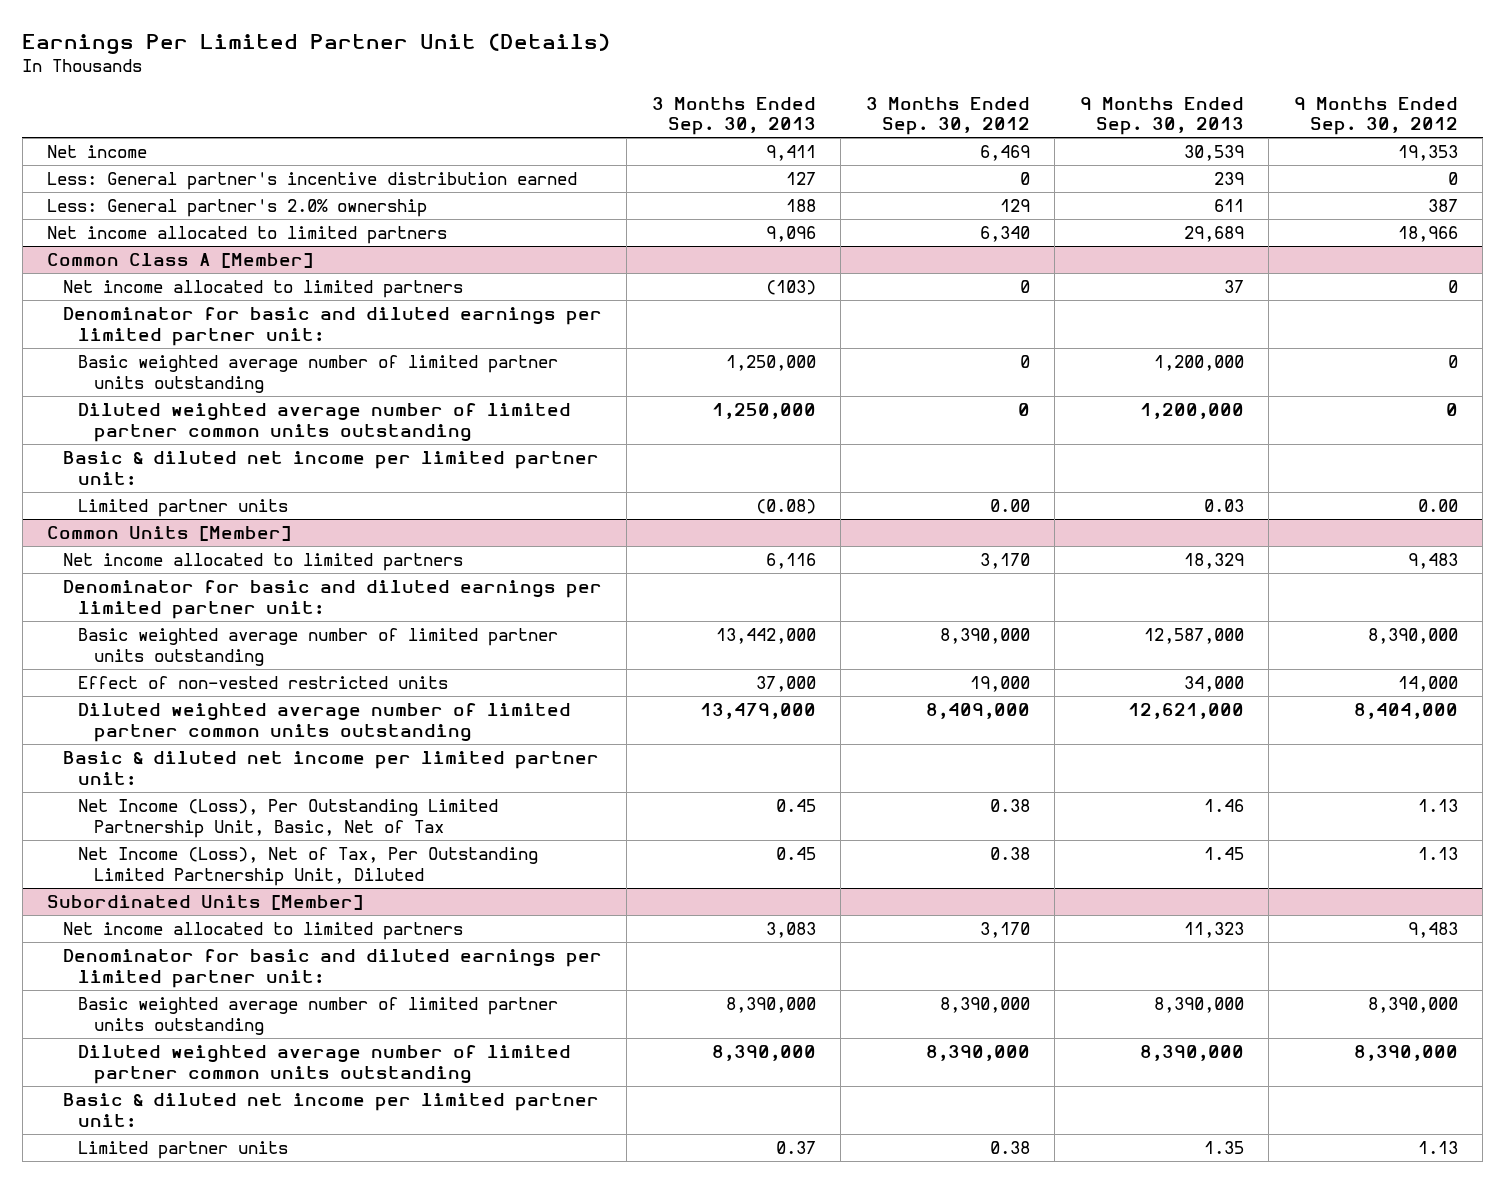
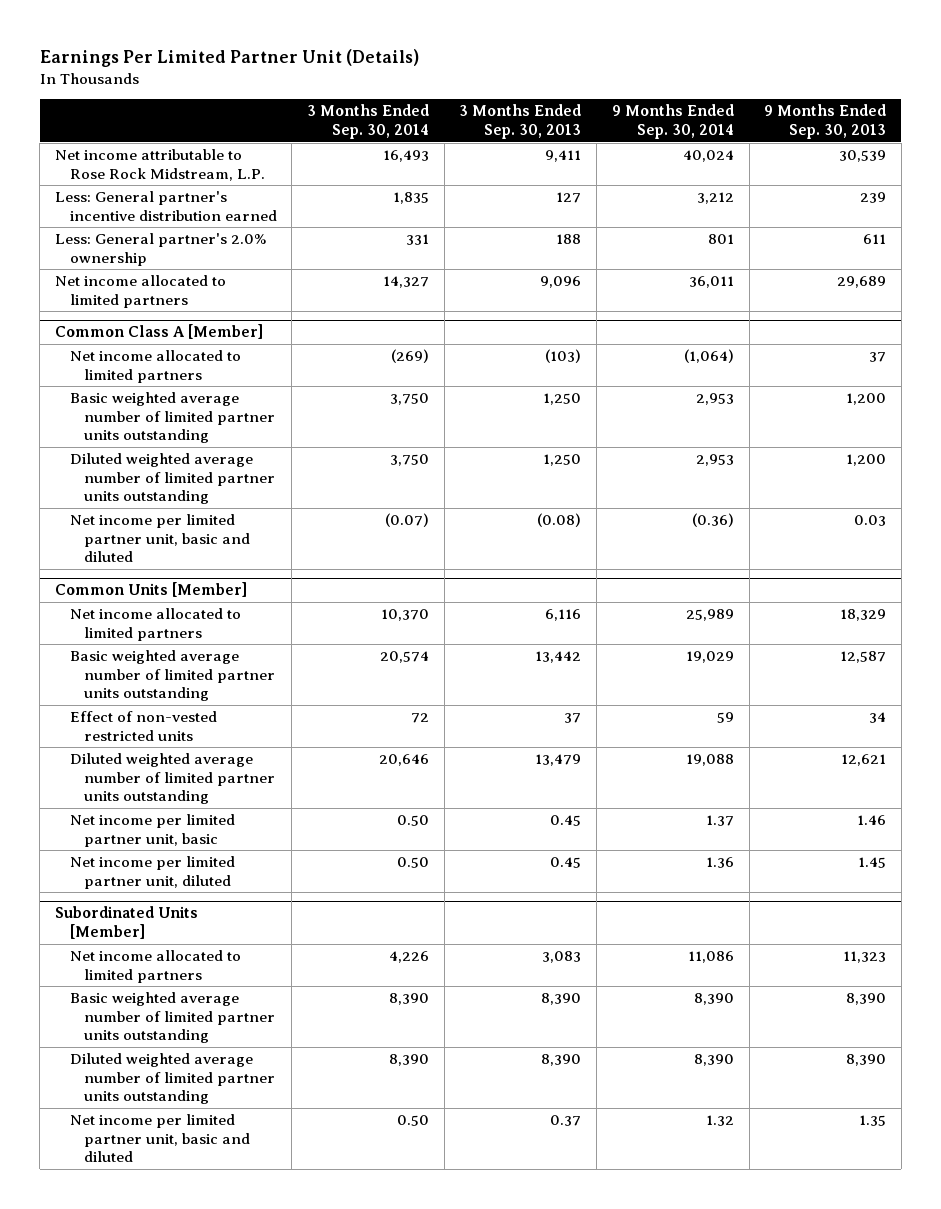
- | 3 Months Ended Sep. 30, 2013 | 3 Months Ended Sep. 30, 2012 | 9 Months Ended Sep. 30, 2013 | 9 Months Ended Sep. 30, 2012
+ | 3 Months Ended Sep. 30, 2014 | 3 Months Ended Sep. 30, 2013 | 9 Months Ended Sep. 30, 2014 | 9 Months Ended Sep. 30, 2013
- Net income | 9,411 | 6,469 | 30,539 | 19,353
+ Net income attributable to Rose Rock Midstream, L.P. | 16,493 | 9,411 | 40,024 | 30,539
@ Common Class A [Member]
- Denominator for basic and diluted earnings per limited partner unit:
- Basic weighted average number of limited partner units outstanding | 1,250,000 | 0 | 1,200,000 | 0
- Diluted weighted average number of limited partner common units outstanding | 1,250,000 | 0 | 1,200,000 | 0
- Basic & diluted net income per limited partner unit:
- Limited partner units | (0.08) | 0.00 | 0.03 | 0.00
+ Basic weighted average number of limited partner units outstanding | 3,750 | 1,250 | 2,953 | 1,200
+ Diluted weighted average number of limited partner units outstanding | 3,750 | 1,250 | 2,953 | 1,200
+ Net income per limited partner unit, basic and diluted | (0.07) | (0.08) | (0.36) | 0.03
@ Common Units [Member]
- Denominator for basic and diluted earnings per limited partner unit:
- Basic weighted average number of limited partner units outstanding | 13,442,000 | 8,390,000 | 12,587,000 | 8,390,000
- Effect of non-vested restricted units | 37,000 | 19,000 | 34,000 | 14,000
- Diluted weighted average number of limited partner common units outstanding | 13,479,000 | 8,409,000 | 12,621,000 | 8,404,000
- Basic & diluted net income per limited partner unit:
- Net Income (Loss), Per Outstanding Limited Partnership Unit, Basic, Net of Tax | 0.45 | 0.38 | 1.46 | 1.13
- Net Income (Loss), Net of Tax, Per Outstanding Limited Partnership Unit, Diluted | 0.45 | 0.38 | 1.45 | 1.13
+ Basic weighted average number of limited partner units outstanding | 20,574 | 13,442 | 19,029 | 12,587
+ Effect of non-vested restricted units | 72 | 37 | 59 | 34
+ Diluted weighted average number of limited partner units outstanding | 20,646 | 13,479 | 19,088 | 12,621
+ Net income per limited partner unit, basic | 0.50 | 0.45 | 1.37 | 1.46
+ Net income per limited partner unit, diluted | 0.50 | 0.45 | 1.36 | 1.45
@ Subordinated Units [Member]
- Denominator for basic and diluted earnings per limited partner unit:
- Basic weighted average number of limited partner units outstanding | 8,390,000 | 8,390,000 | 8,390,000 | 8,390,000
- Diluted weighted average number of limited partner common units outstanding | 8,390,000 | 8,390,000 | 8,390,000 | 8,390,000
- Basic & diluted net income per limited partner unit:
- Limited partner units | 0.37 | 0.38 | 1.35 | 1.13
+ Basic weighted average number of limited partner units outstanding | 8,390 | 8,390 | 8,390 | 8,390
+ Diluted weighted average number of limited partner units outstanding | 8,390 | 8,390 | 8,390 | 8,390
+ Net income per limited partner unit, basic and diluted | 0.50 | 0.37 | 1.32 | 1.35

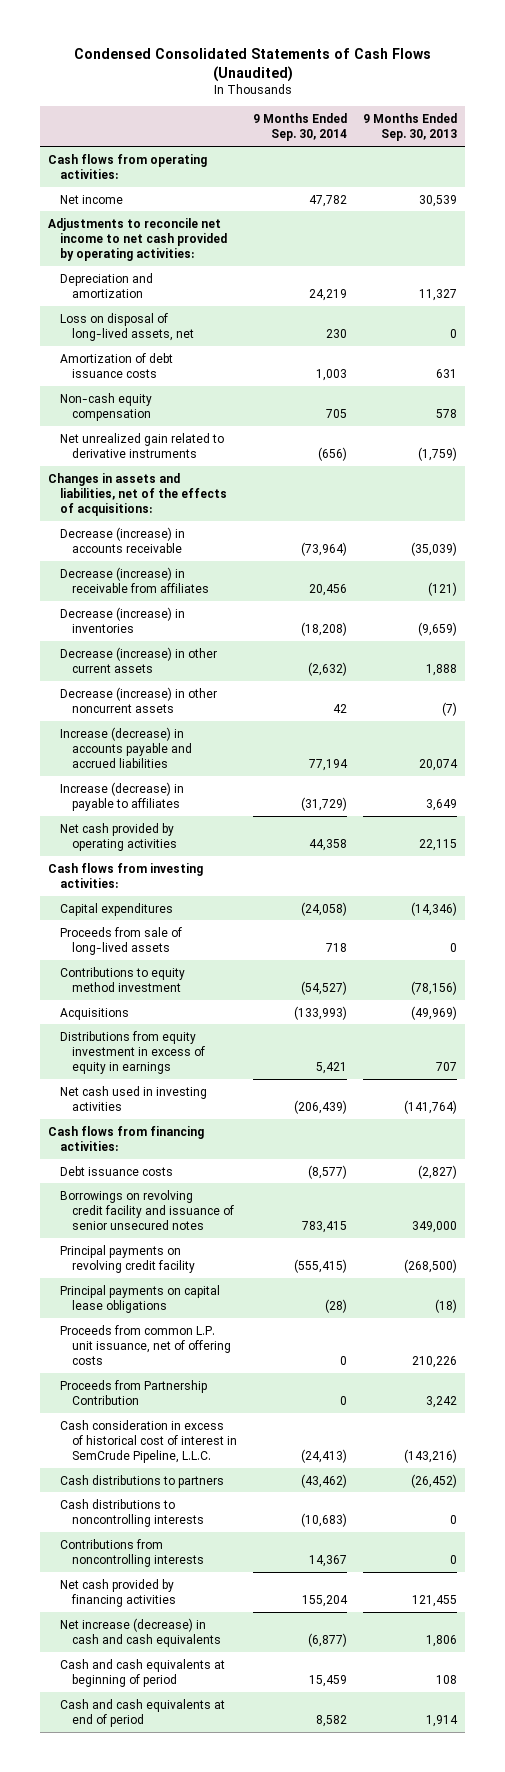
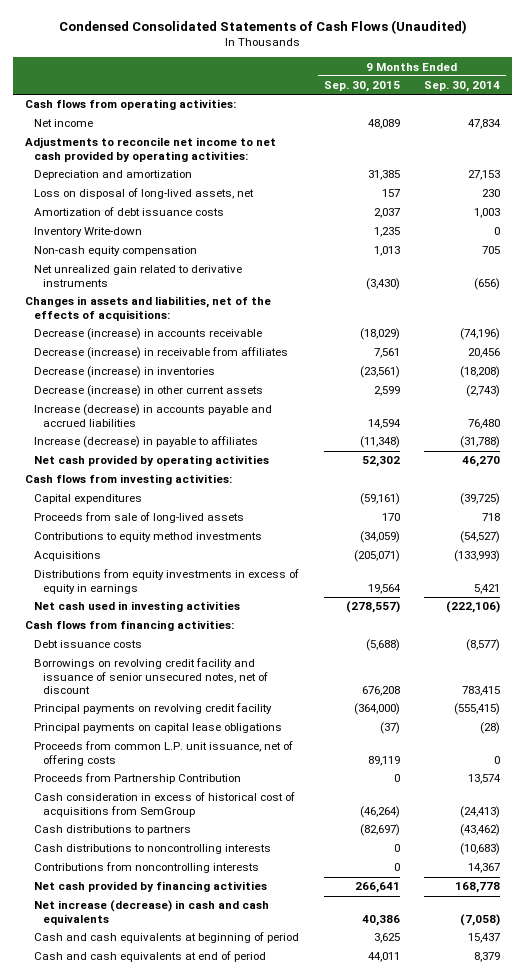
- | 9 Months Ended Sep. 30, 2014 | 9 Months Ended Sep. 30, 2013
+ | 9 Months Ended Sep. 30, 2015 | 9 Months Ended Sep. 30, 2014
- Net income | 47,782 | 30,539
+ Net income | 48,089 | 47,834
- Depreciation and amortization | 24,219 | 11,327
+ Depreciation and amortization | 31,385 | 27,153
+ Inventory Write-down | 1,235 | 0
- Decrease (increase) in accounts receivable | (73,964) | (35,039)
+ Decrease (increase) in accounts receivable | (18,029) | (74,196)
- Decrease (increase) in other current assets | (2,632) | 1,888
- Decrease (increase) in other noncurrent assets | 42 | (7)
- Increase (decrease) in accounts payable and accrued liabilities | 77,194 | 20,074
- Increase (decrease) in payable to affiliates | (31,729) | 3,649
- Net cash provided by operating activities | 44,358 | 22,115
+ Decrease (increase) in other current assets | 2,599 | (2,743)
+ Increase (decrease) in accounts payable and accrued liabilities | 14,594 | 76,480
+ Increase (decrease) in payable to affiliates | (11,348) | (31,788)
+ Net cash provided by operating activities | 52,302 | 46,270
- Capital expenditures | (24,058) | (14,346)
+ Capital expenditures | (59,161) | (39,725)
- Contributions to equity method investment | (54,527) | (78,156)
+ Contributions to equity method investments | (34,059) | (54,527)
- Distributions from equity investment in excess of equity in earnings | 5,421 | 707
- Net cash used in investing activities | (206,439) | (141,764)
+ Distributions from equity investments in excess of equity in earnings | 19,564 | 5,421
+ Net cash used in investing activities | (278,557) | (222,106)
- Borrowings on revolving credit facility and issuance of senior unsecured notes | 783,415 | 349,000
+ Borrowings on revolving credit facility and issuance of senior unsecured notes, net of discount | 676,208 | 783,415
- Proceeds from Partnership Contribution | 0 | 3,242
- Cash consideration in excess of historical cost of interest in SemCrude Pipeline, L.L.C. | (24,413) | (143,216)
+ Proceeds from Partnership Contribution | 0 | 13,574
+ Cash consideration in excess of historical cost of acquisitions from SemGroup | (46,264) | (24,413)
- Net cash provided by financing activities | 155,204 | 121,455
- Net increase (decrease) in cash and cash equivalents | (6,877) | 1,806
- Cash and cash equivalents at beginning of period | 15,459 | 108
- Cash and cash equivalents at end of period | 8,582 | 1,914
+ Net cash provided by financing activities | 266,641 | 168,778
+ Net increase (decrease) in cash and cash equivalents | 40,386 | (7,058)
+ Cash and cash equivalents at beginning of period | 3,625 | 15,437
+ Cash and cash equivalents at end of period | 44,011 | 8,379

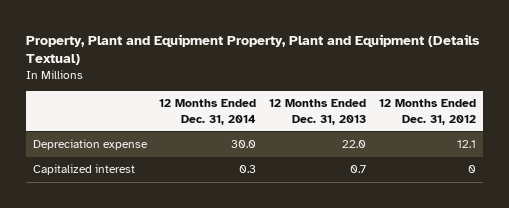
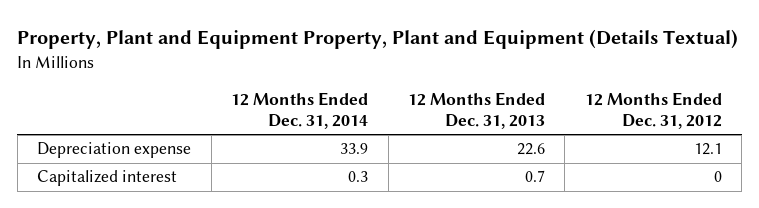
- Depreciation expense | 30.0 | 22.0 | 12.1
+ Depreciation expense | 33.9 | 22.6 | 12.1

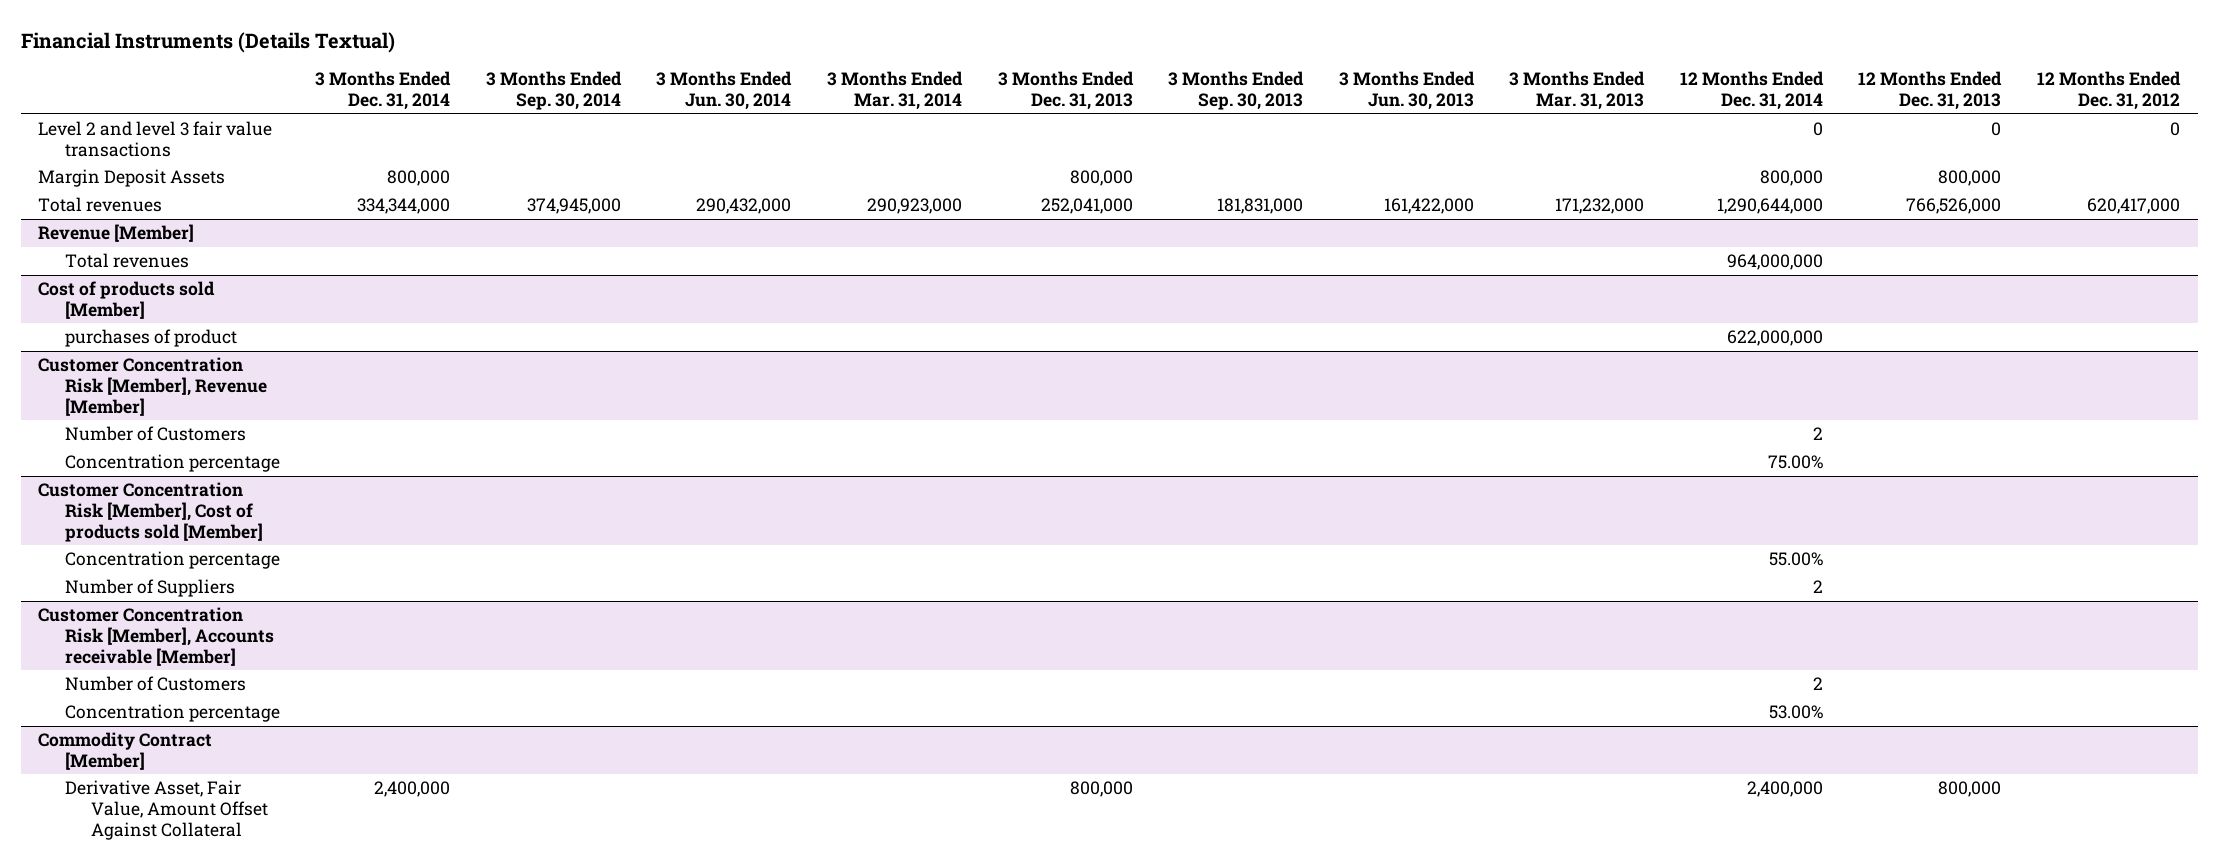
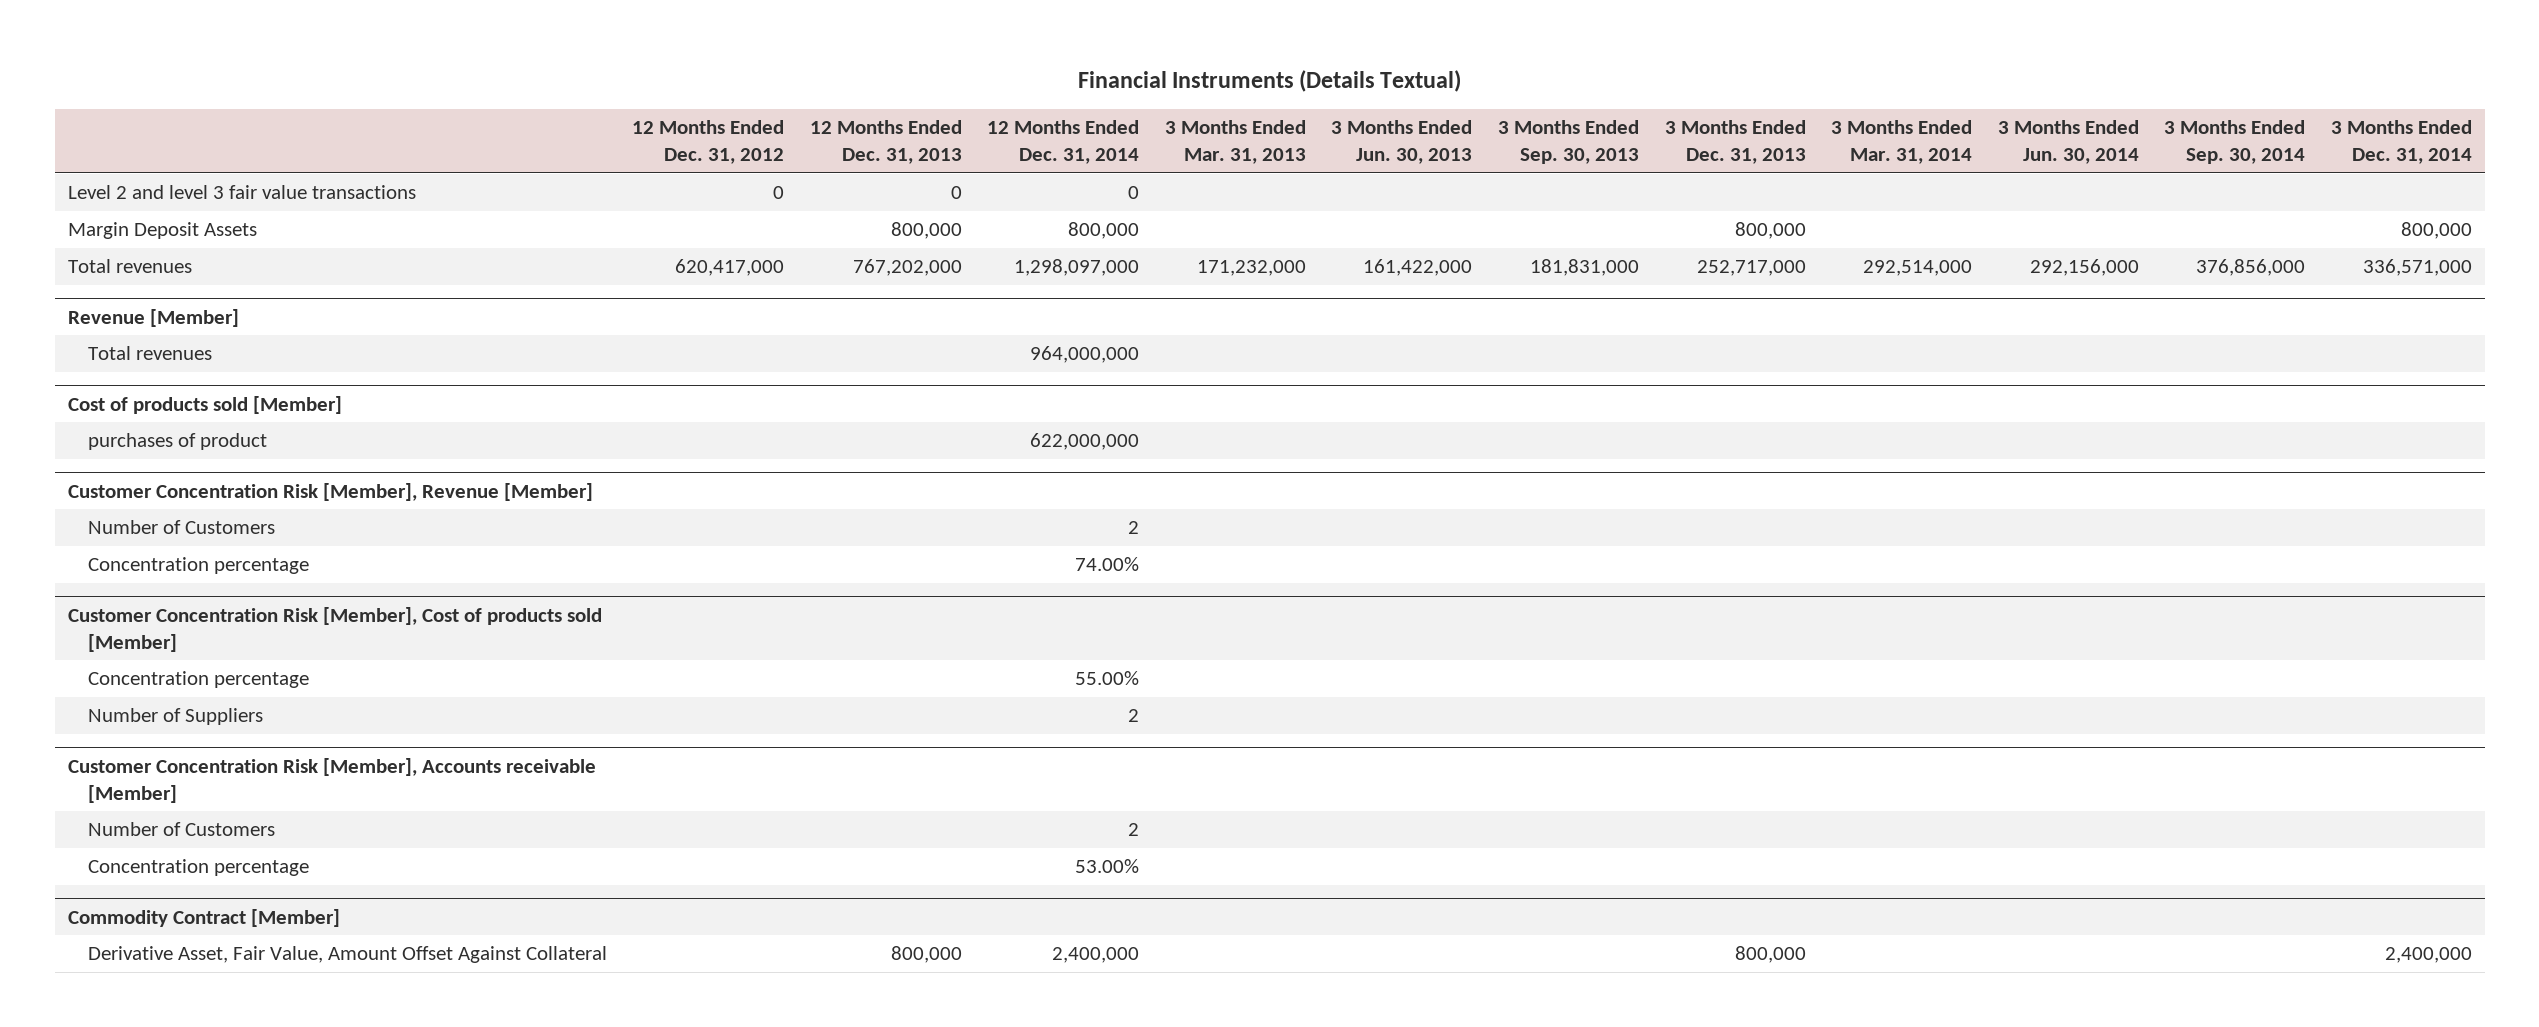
- | 3 Months Ended Dec. 31, 2014 | 3 Months Ended Sep. 30, 2014 | 3 Months Ended Jun. 30, 2014 | 3 Months Ended Mar. 31, 2014 | 3 Months Ended Dec. 31, 2013 | 3 Months Ended Sep. 30, 2013 | 3 Months Ended Jun. 30, 2013 | 3 Months Ended Mar. 31, 2013 | 12 Months Ended Dec. 31, 2014 | 12 Months Ended Dec. 31, 2013 | 12 Months Ended Dec. 31, 2012
+ | 12 Months Ended Dec. 31, 2012 | 12 Months Ended Dec. 31, 2013 | 12 Months Ended Dec. 31, 2014 | 3 Months Ended Mar. 31, 2013 | 3 Months Ended Jun. 30, 2013 | 3 Months Ended Sep. 30, 2013 | 3 Months Ended Dec. 31, 2013 | 3 Months Ended Mar. 31, 2014 | 3 Months Ended Jun. 30, 2014 | 3 Months Ended Sep. 30, 2014 | 3 Months Ended Dec. 31, 2014
- Total revenues | 334,344,000 | 374,945,000 | 290,432,000 | 290,923,000 | 252,041,000 | 181,831,000 | 161,422,000 | 171,232,000 | 1,290,644,000 | 766,526,000 | 620,417,000
+ Total revenues | 620,417,000 | 767,202,000 | 1,298,097,000 | 171,232,000 | 161,422,000 | 181,831,000 | 252,717,000 | 292,514,000 | 292,156,000 | 376,856,000 | 336,571,000
@ Customer Concentration Risk [Member], Revenue [Member]
- Concentration percentage | | | | | | | | | 75.00% | |
+ Concentration percentage | | | 74.00% | | | | | | | |

